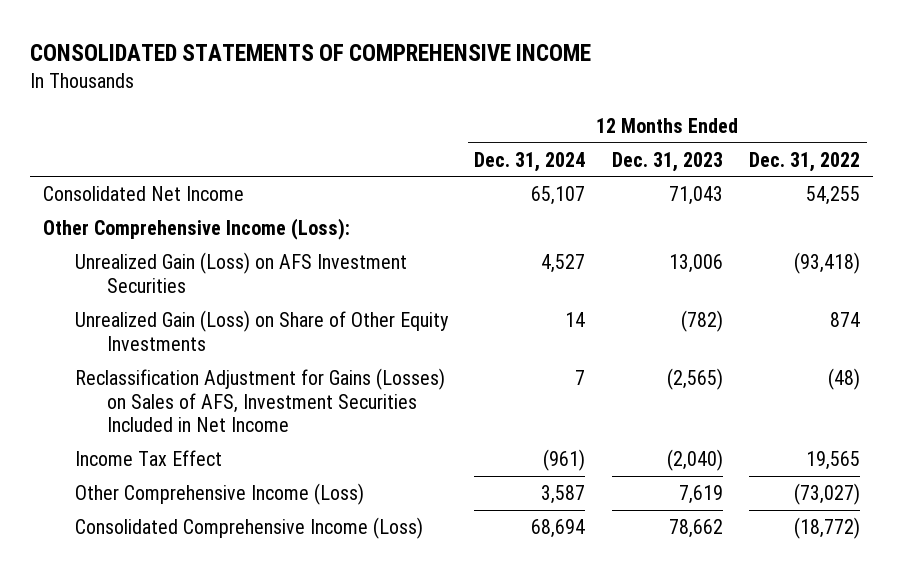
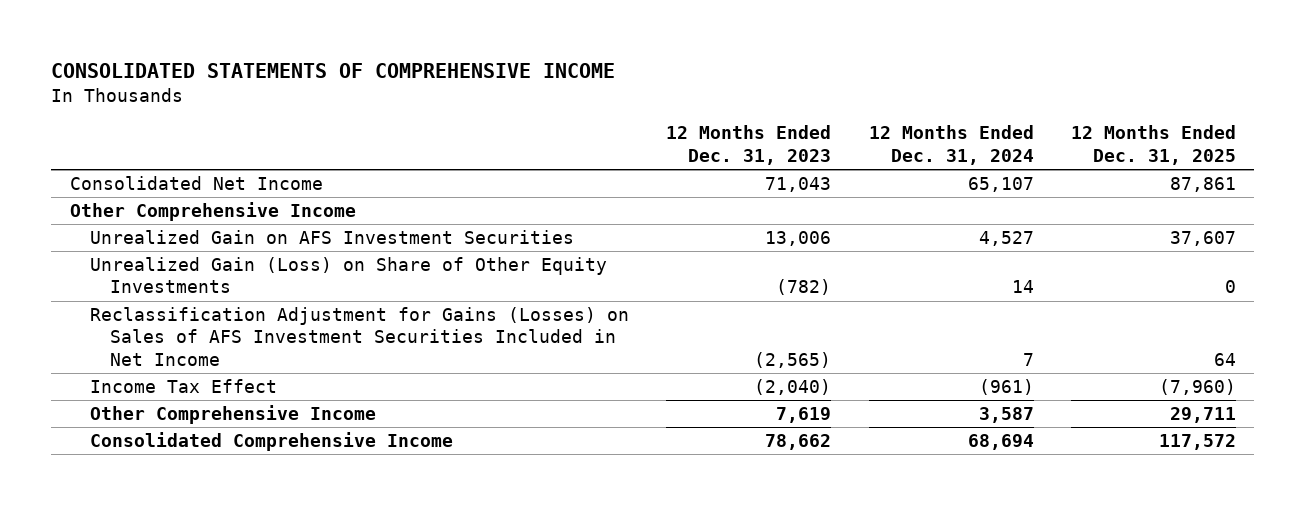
- | 12 Months Ended Dec. 31, 2024 | 12 Months Ended Dec. 31, 2023 | 12 Months Ended Dec. 31, 2022
+ | 12 Months Ended Dec. 31, 2023 | 12 Months Ended Dec. 31, 2024 | 12 Months Ended Dec. 31, 2025
- Other Comprehensive Income (Loss):
- Unrealized Gain (Loss) on AFS Investment Securities | 4,527 | 13,006 | (93,418)
+ Other Comprehensive Income
+ Unrealized Gain on AFS Investment Securities | 13,006 | 4,527 | 37,607
- Reclassification Adjustment for Gains (Losses) on Sales of AFS, Investment Securities Included in Net Income | 7 | (2,565) | (48)
+ Reclassification Adjustment for Gains (Losses) on Sales of AFS Investment Securities Included in Net Income | (2,565) | 7 | 64
- Other Comprehensive Income (Loss) | 3,587 | 7,619 | (73,027)
- Consolidated Comprehensive Income (Loss) | 68,694 | 78,662 | (18,772)
+ Other Comprehensive Income | 7,619 | 3,587 | 29,711
+ Consolidated Comprehensive Income | 78,662 | 68,694 | 117,572

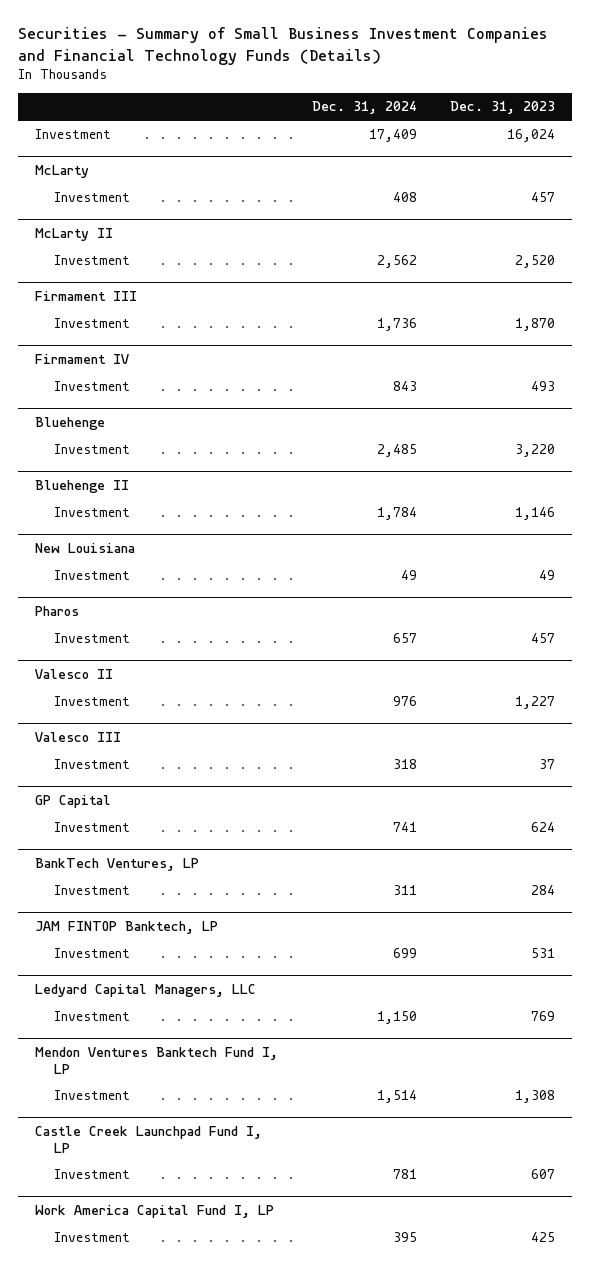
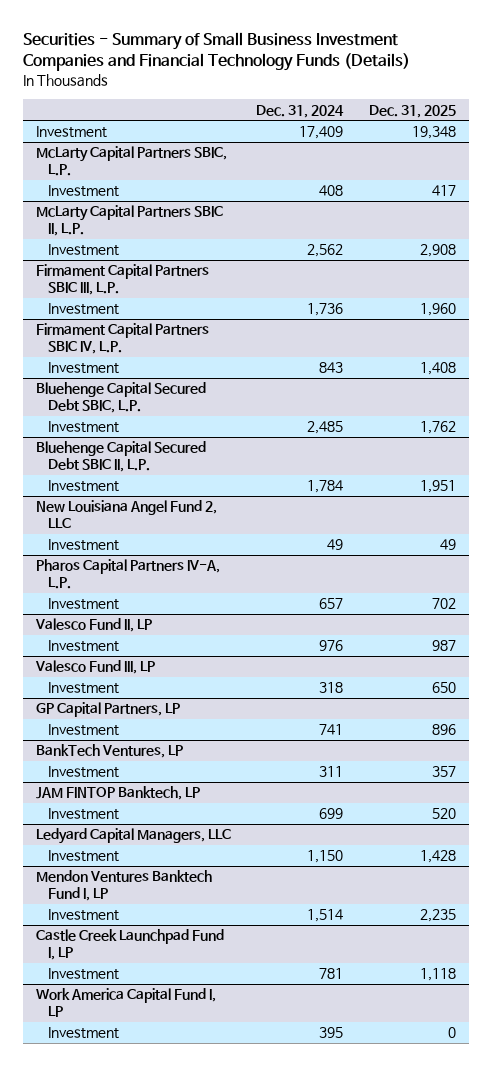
- | Dec. 31, 2024 | Dec. 31, 2023
+ | Dec. 31, 2024 | Dec. 31, 2025
- McLarty
+ McLarty Capital Partners SBIC, L.P.
- McLarty II
+ McLarty Capital Partners SBIC II, L.P.
- Firmament III
+ Firmament Capital Partners SBIC III, L.P.
- Firmament IV
+ Firmament Capital Partners SBIC IV, L.P.
- Bluehenge
+ Bluehenge Capital Secured Debt SBIC, L.P.
- Bluehenge II
+ Bluehenge Capital Secured Debt SBIC II, L.P.
- New Louisiana
+ New Louisiana Angel Fund 2, LLC
- Pharos
+ Pharos Capital Partners IV-A, L.P.
- Valesco II
+ Valesco Fund II, LP
- Valesco III
+ Valesco Fund III, LP
- GP Capital
+ GP Capital Partners, LP

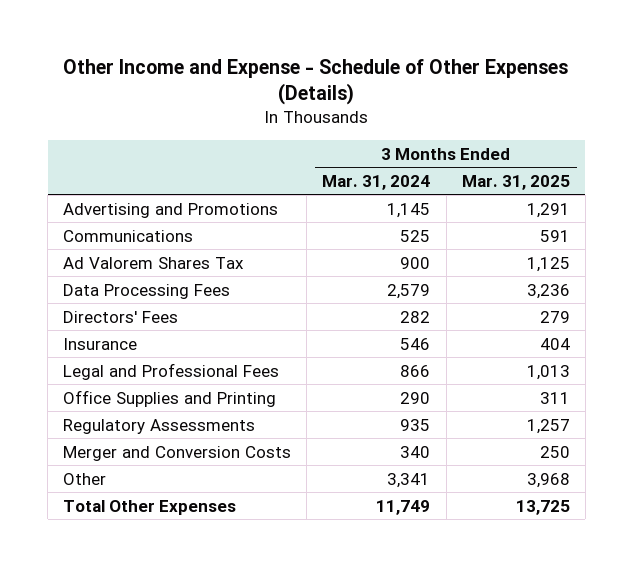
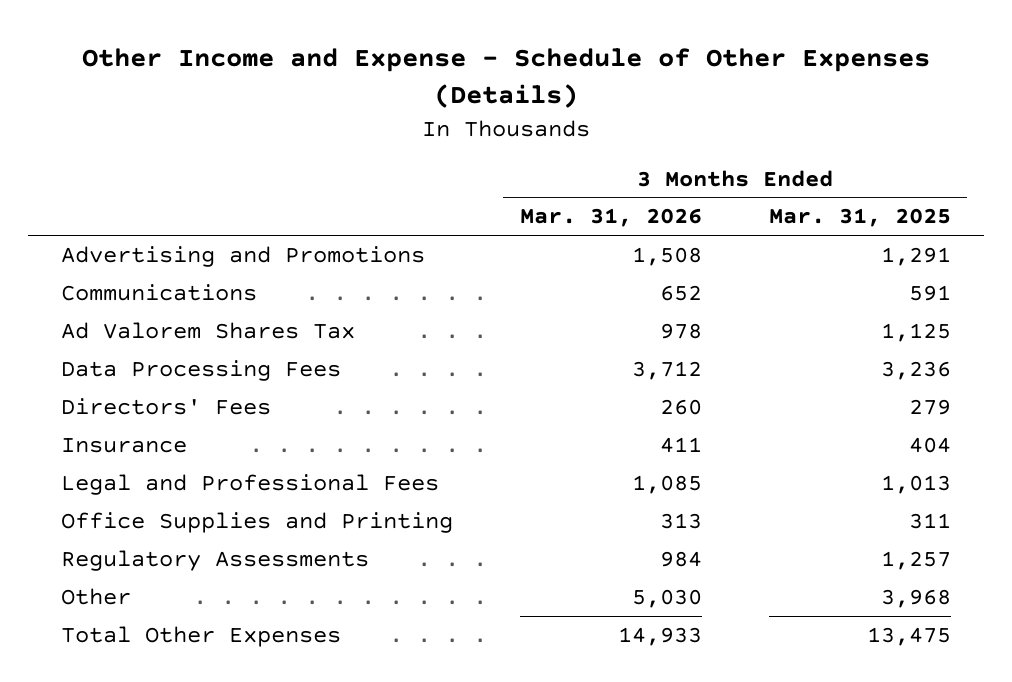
- | 3 Months Ended Mar. 31, 2024 | 3 Months Ended Mar. 31, 2025
+ | 3 Months Ended Mar. 31, 2026 | 3 Months Ended Mar. 31, 2025
- Merger and Conversion Costs | 340 | 250
- Total Other Expenses | 11,749 | 13,725
+ Total Other Expenses | 14,933 | 13,475

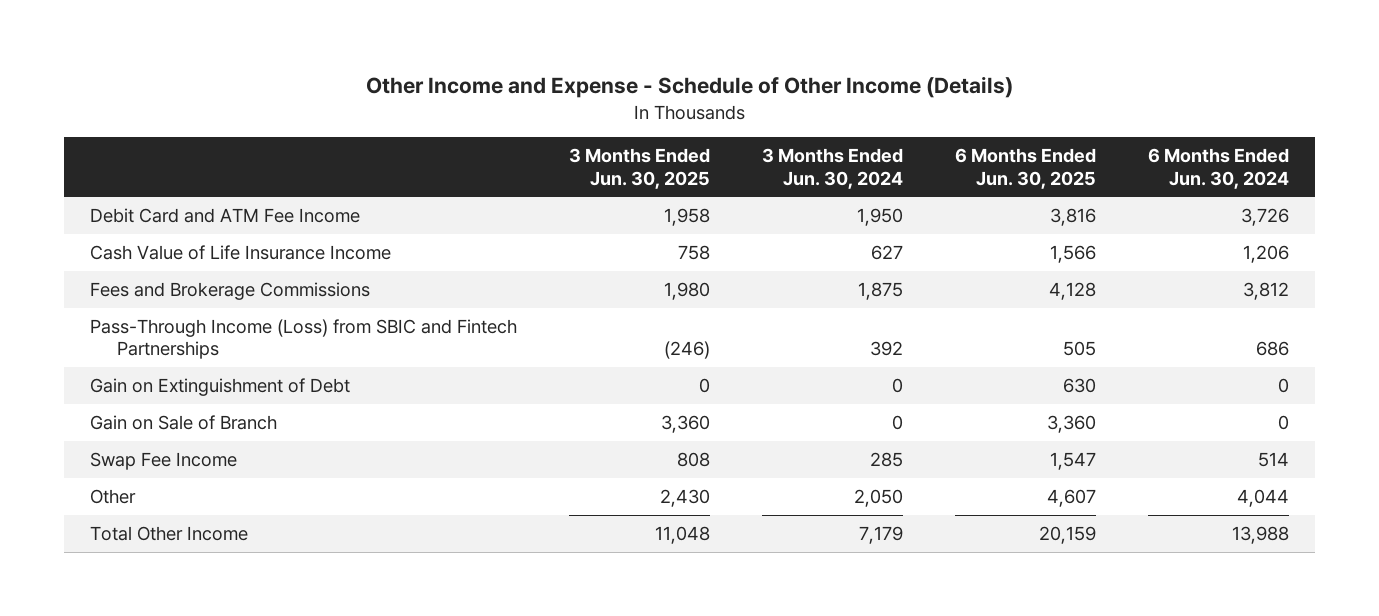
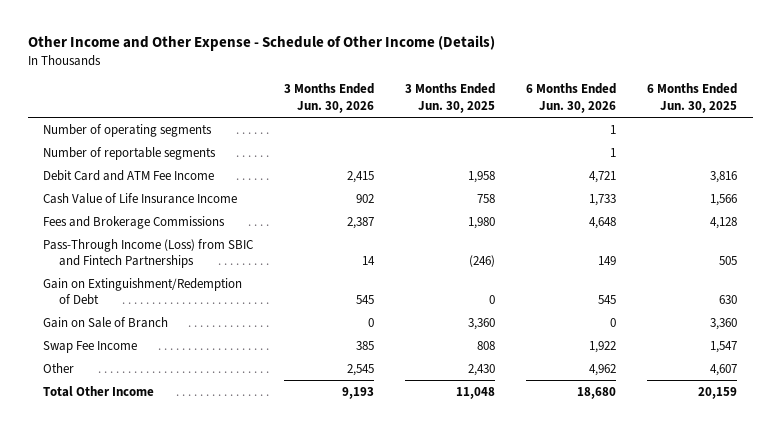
- Other Income and Expense - Schedule of Other Income (Details)
+ Other Income and Other Expense - Schedule of Other Income (Details)
- | 3 Months Ended Jun. 30, 2025 | 3 Months Ended Jun. 30, 2024 | 6 Months Ended Jun. 30, 2025 | 6 Months Ended Jun. 30, 2024
+ | 3 Months Ended Jun. 30, 2026 | 3 Months Ended Jun. 30, 2025 | 6 Months Ended Jun. 30, 2026 | 6 Months Ended Jun. 30, 2025
+ Number of operating segments | | | 1 |
+ Number of reportable segments | | | 1 |
- Gain on Extinguishment of Debt | 0 | 0 | 630 | 0
+ Gain on Extinguishment/Redemption of Debt | 545 | 0 | 545 | 630

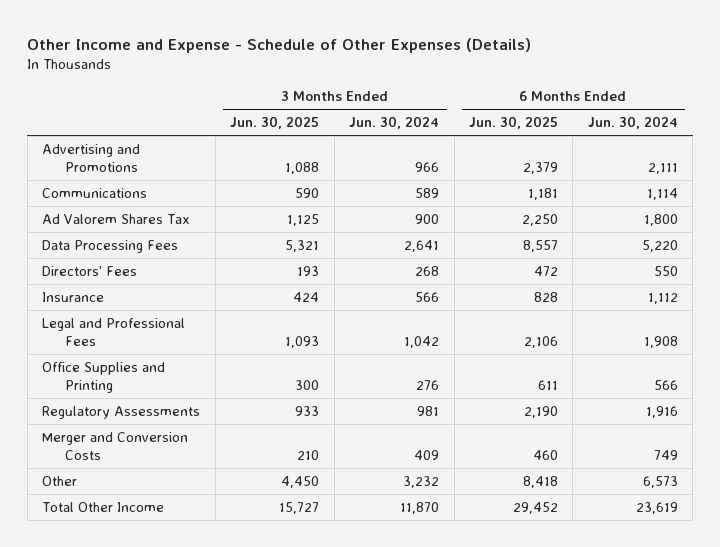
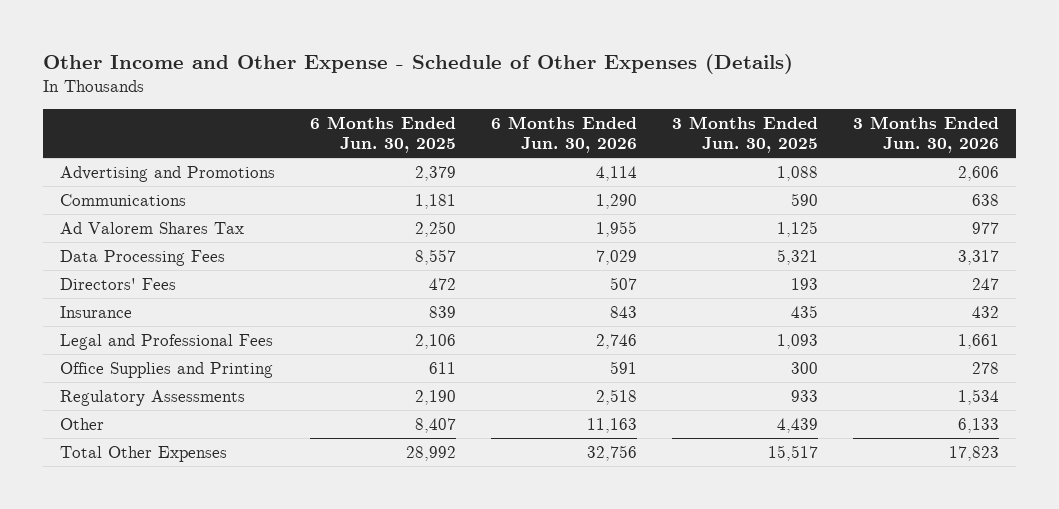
- Other Income and Expense - Schedule of Other Expenses (Details)
+ Other Income and Other Expense - Schedule of Other Expenses (Details)
- | 3 Months Ended Jun. 30, 2025 | 3 Months Ended Jun. 30, 2024 | 6 Months Ended Jun. 30, 2025 | 6 Months Ended Jun. 30, 2024
+ | 6 Months Ended Jun. 30, 2025 | 6 Months Ended Jun. 30, 2026 | 3 Months Ended Jun. 30, 2025 | 3 Months Ended Jun. 30, 2026
- Insurance | 424 | 566 | 828 | 1,112
+ Insurance | 839 | 843 | 435 | 432
- Merger and Conversion Costs | 210 | 409 | 460 | 749
- Other | 4,450 | 3,232 | 8,418 | 6,573
- Total Other Income | 15,727 | 11,870 | 29,452 | 23,619
+ Other | 8,407 | 11,163 | 4,439 | 6,133
+ Total Other Expenses | 28,992 | 32,756 | 15,517 | 17,823

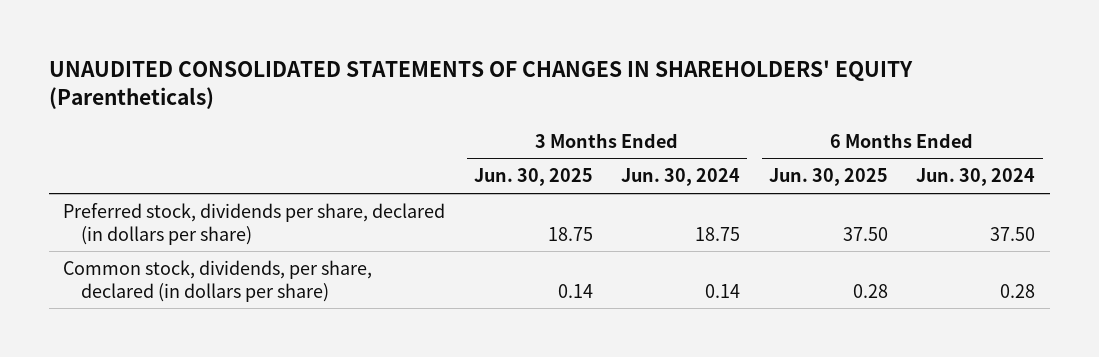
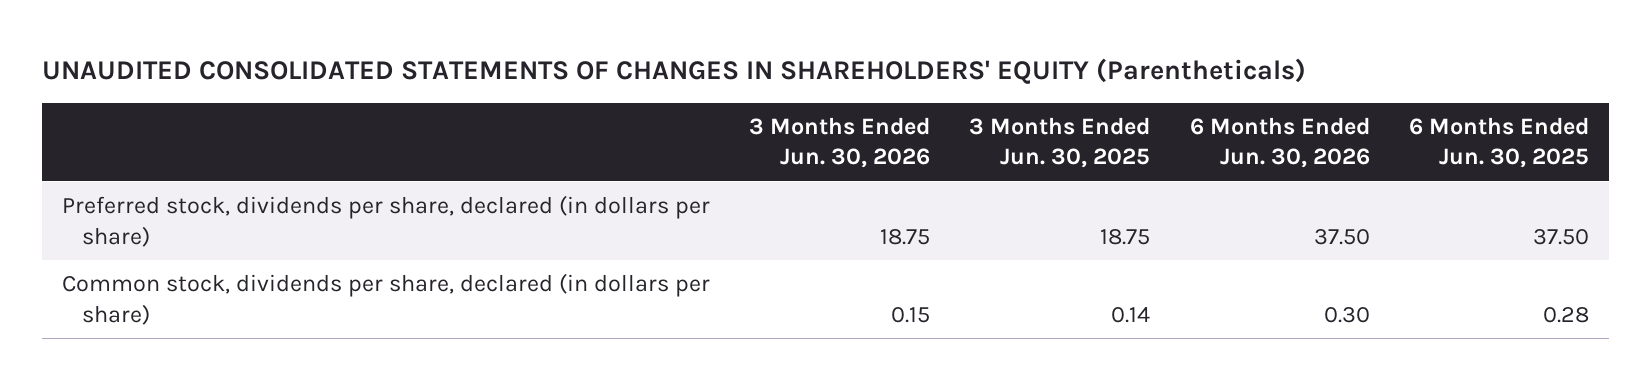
- | 3 Months Ended Jun. 30, 2025 | 3 Months Ended Jun. 30, 2024 | 6 Months Ended Jun. 30, 2025 | 6 Months Ended Jun. 30, 2024
+ | 3 Months Ended Jun. 30, 2026 | 3 Months Ended Jun. 30, 2025 | 6 Months Ended Jun. 30, 2026 | 6 Months Ended Jun. 30, 2025
- Common stock, dividends, per share, declared (in dollars per share) | 0.14 | 0.14 | 0.28 | 0.28
+ Common stock, dividends per share, declared (in dollars per share) | 0.15 | 0.14 | 0.30 | 0.28

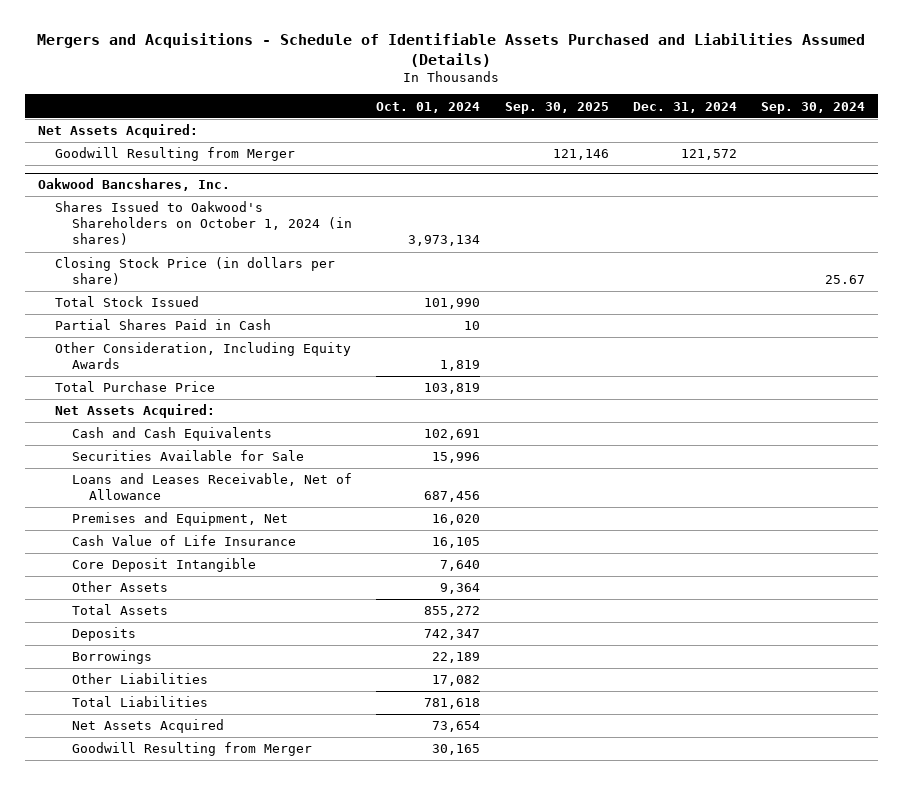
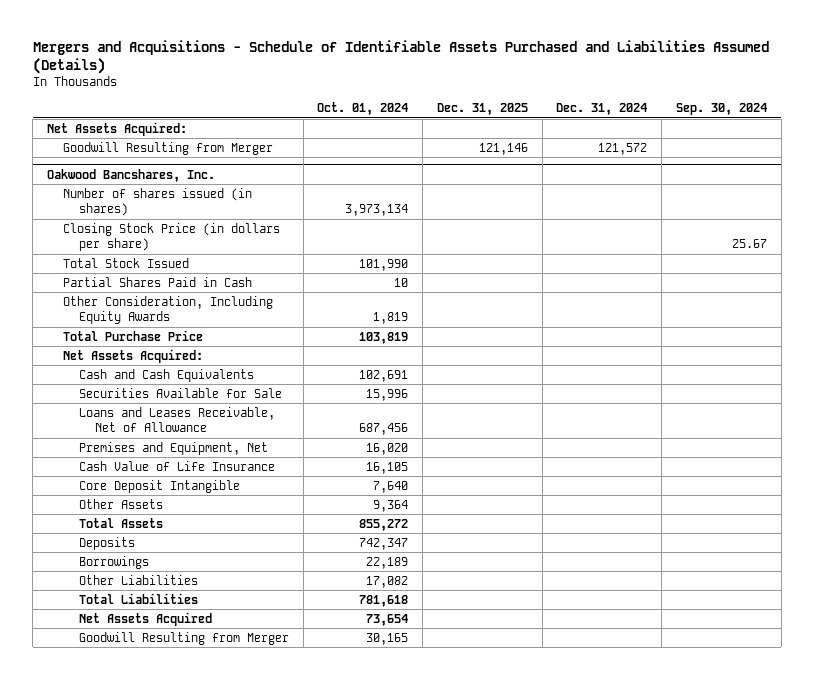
- | Oct. 01, 2024 | Sep. 30, 2025 | Dec. 31, 2024 | Sep. 30, 2024
+ | Oct. 01, 2024 | Dec. 31, 2025 | Dec. 31, 2024 | Sep. 30, 2024
@ Oakwood Bancshares, Inc.
- Shares Issued to Oakwood's Shareholders on October 1, 2024 (in shares) | 3,973,134 | | |
+ Number of shares issued (in shares) | 3,973,134 | | |

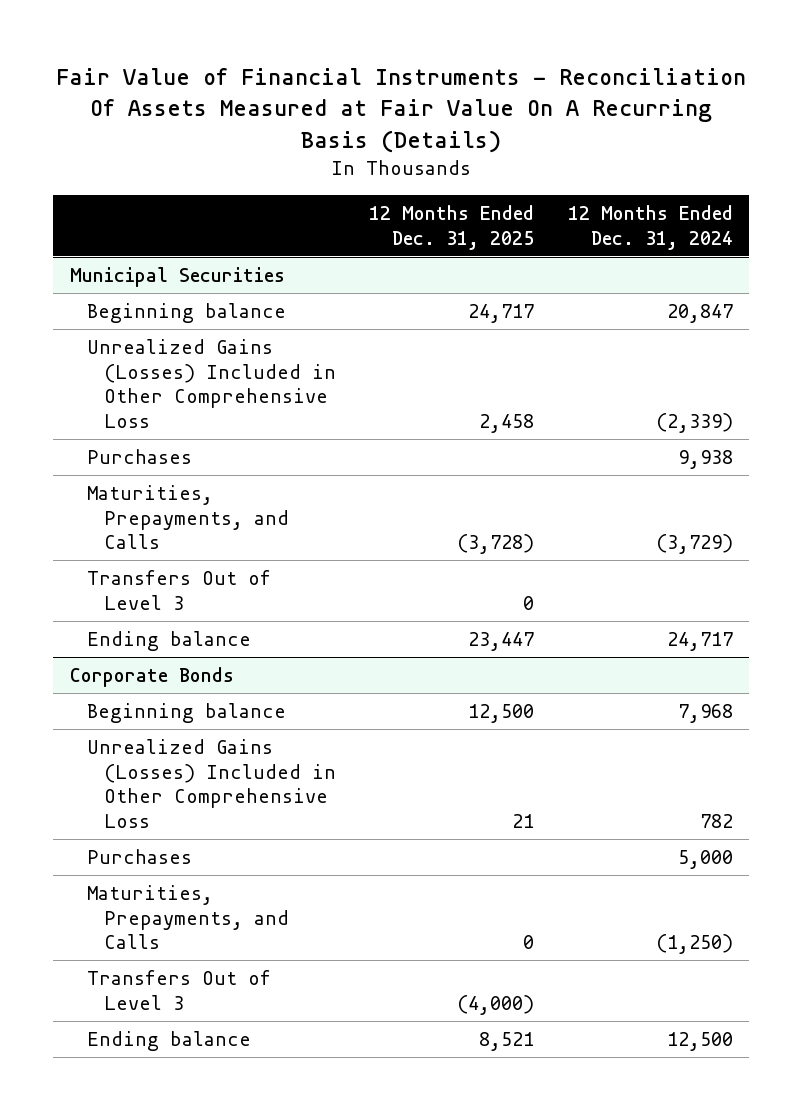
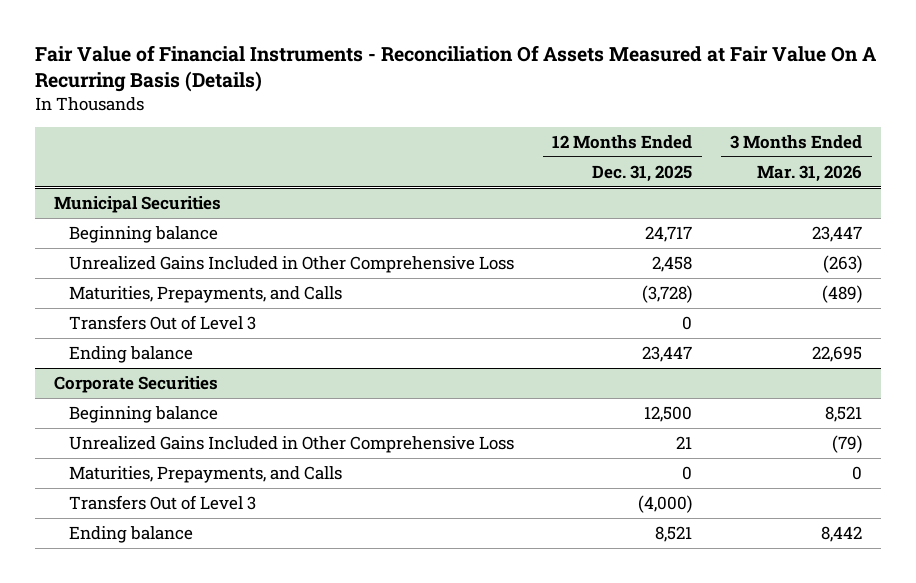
- | 12 Months Ended Dec. 31, 2025 | 12 Months Ended Dec. 31, 2024
+ | 12 Months Ended Dec. 31, 2025 | 3 Months Ended Mar. 31, 2026
@ Municipal Securities
- Unrealized Gains (Losses) Included in Other Comprehensive Loss | 2,458 | (2,339)
- Purchases | | 9,938
+ Unrealized Gains Included in Other Comprehensive Loss | 2,458 | (263)
- Corporate Bonds
+ Corporate Securities
- Unrealized Gains (Losses) Included in Other Comprehensive Loss | 21 | 782
- Purchases | | 5,000
+ Unrealized Gains Included in Other Comprehensive Loss | 21 | (79)

